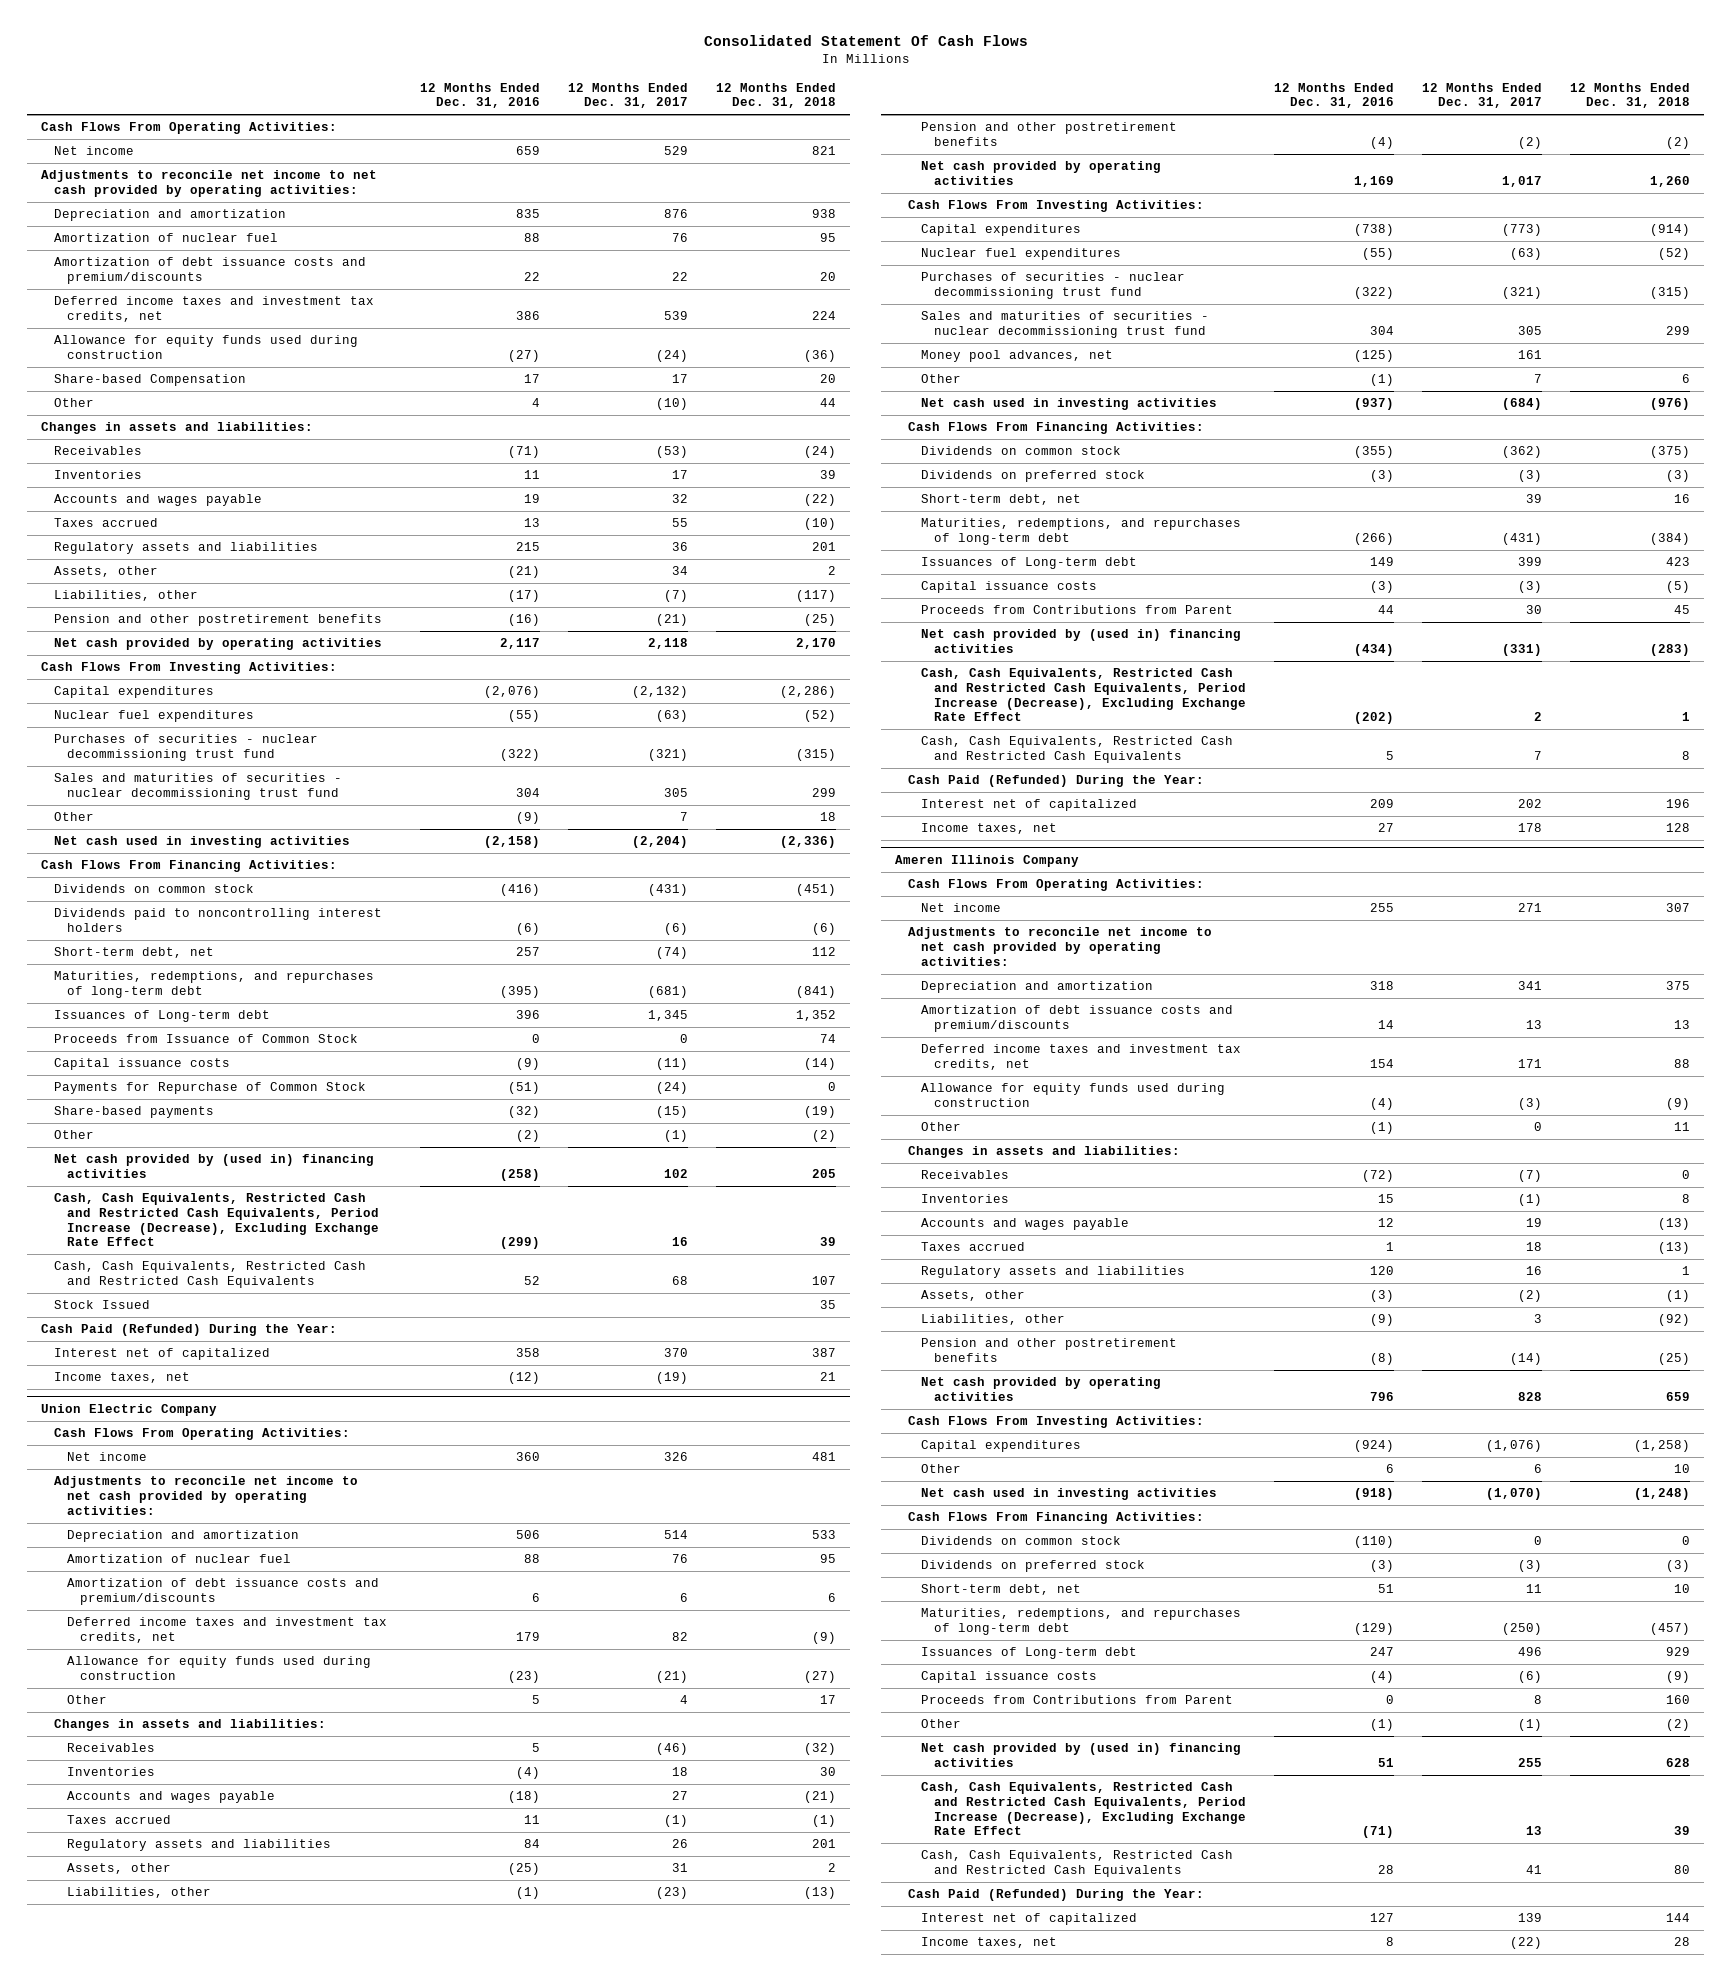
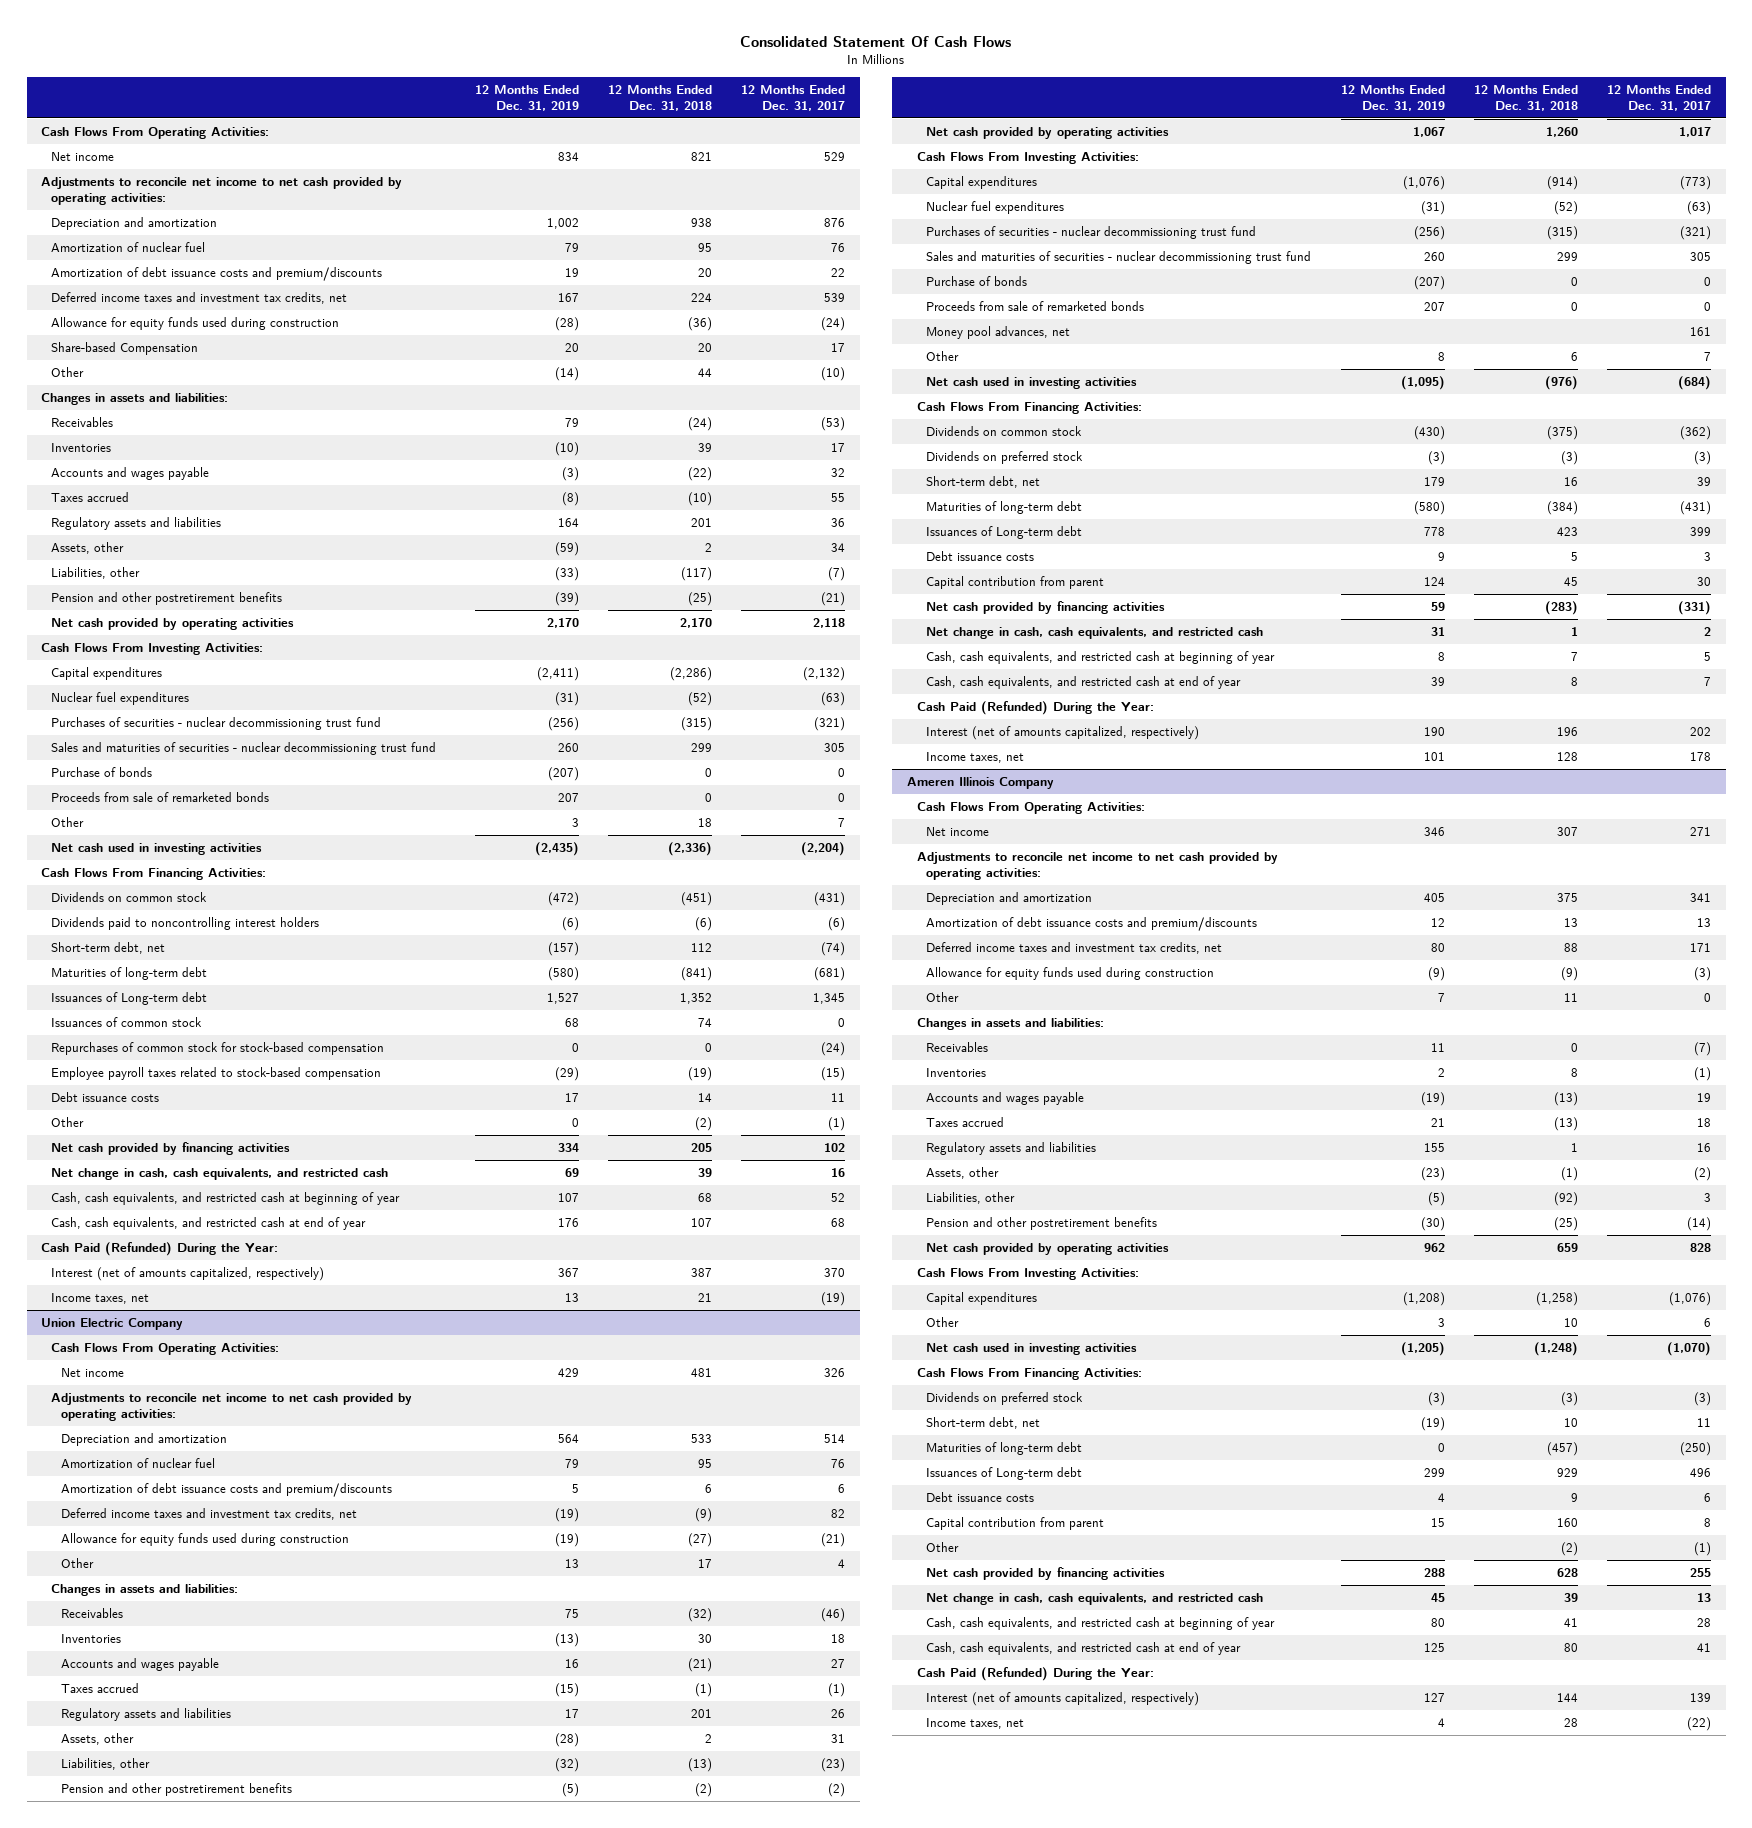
- | 12 Months Ended Dec. 31, 2016 | 12 Months Ended Dec. 31, 2017 | 12 Months Ended Dec. 31, 2018
+ | 12 Months Ended Dec. 31, 2019 | 12 Months Ended Dec. 31, 2018 | 12 Months Ended Dec. 31, 2017
+ Purchase of bonds | (207) | 0 | 0
+ Proceeds from sale of remarketed bonds | 207 | 0 | 0
- Maturities, redemptions, and repurchases of long-term debt | (395) | (681) | (841)
+ Maturities of long-term debt | (580) | (841) | (681)
- Proceeds from Issuance of Common Stock | 0 | 0 | 74
- Capital issuance costs | (9) | (11) | (14)
- Payments for Repurchase of Common Stock | (51) | (24) | 0
- Share-based payments | (32) | (15) | (19)
+ Issuances of common stock | 68 | 74 | 0
+ Repurchases of common stock for stock-based compensation | 0 | 0 | (24)
+ Employee payroll taxes related to stock-based compensation | (29) | (19) | (15)
+ Debt issuance costs | 17 | 14 | 11
- Net cash provided by (used in) financing activities | (258) | 102 | 205
- Cash, Cash Equivalents, Restricted Cash and Restricted Cash Equivalents, Period Increase (Decrease), Excluding Exchange Rate Effect | (299) | 16 | 39
- Cash, Cash Equivalents, Restricted Cash and Restricted Cash Equivalents | 52 | 68 | 107
- Stock Issued | | | 35
+ Net cash provided by financing activities | 334 | 205 | 102
+ Net change in cash, cash equivalents, and restricted cash | 69 | 39 | 16
+ Cash, cash equivalents, and restricted cash at beginning of year | 107 | 68 | 52
+ Cash, cash equivalents, and restricted cash at end of year | 176 | 107 | 68
- Interest net of capitalized | 358 | 370 | 387
+ Interest (net of amounts capitalized, respectively) | 367 | 387 | 370
@ Union Electric Company
+ Purchase of bonds | (207) | 0 | 0
+ Proceeds from sale of remarketed bonds | 207 | 0 | 0
- Maturities, redemptions, and repurchases of long-term debt | (266) | (431) | (384)
+ Maturities of long-term debt | (580) | (384) | (431)
- Capital issuance costs | (3) | (3) | (5)
- Proceeds from Contributions from Parent | 44 | 30 | 45
- Net cash provided by (used in) financing activities | (434) | (331) | (283)
- Cash, Cash Equivalents, Restricted Cash and Restricted Cash Equivalents, Period Increase (Decrease), Excluding Exchange Rate Effect | (202) | 2 | 1
- Cash, Cash Equivalents, Restricted Cash and Restricted Cash Equivalents | 5 | 7 | 8
+ Debt issuance costs | 9 | 5 | 3
+ Capital contribution from parent | 124 | 45 | 30
+ Net cash provided by financing activities | 59 | (283) | (331)
+ Net change in cash, cash equivalents, and restricted cash | 31 | 1 | 2
+ Cash, cash equivalents, and restricted cash at beginning of year | 8 | 7 | 5
+ Cash, cash equivalents, and restricted cash at end of year | 39 | 8 | 7
- Interest net of capitalized | 209 | 202 | 196
+ Interest (net of amounts capitalized, respectively) | 190 | 196 | 202
@ Ameren Illinois Company
- Dividends on common stock | (110) | 0 | 0
- Maturities, redemptions, and repurchases of long-term debt | (129) | (250) | (457)
+ Maturities of long-term debt | 0 | (457) | (250)
- Capital issuance costs | (4) | (6) | (9)
- Proceeds from Contributions from Parent | 0 | 8 | 160
+ Debt issuance costs | 4 | 9 | 6
+ Capital contribution from parent | 15 | 160 | 8
- Net cash provided by (used in) financing activities | 51 | 255 | 628
- Cash, Cash Equivalents, Restricted Cash and Restricted Cash Equivalents, Period Increase (Decrease), Excluding Exchange Rate Effect | (71) | 13 | 39
- Cash, Cash Equivalents, Restricted Cash and Restricted Cash Equivalents | 28 | 41 | 80
+ Net cash provided by financing activities | 288 | 628 | 255
+ Net change in cash, cash equivalents, and restricted cash | 45 | 39 | 13
+ Cash, cash equivalents, and restricted cash at beginning of year | 80 | 41 | 28
+ Cash, cash equivalents, and restricted cash at end of year | 125 | 80 | 41
- Interest net of capitalized | 127 | 139 | 144
+ Interest (net of amounts capitalized, respectively) | 127 | 144 | 139

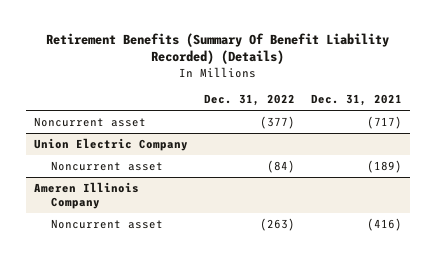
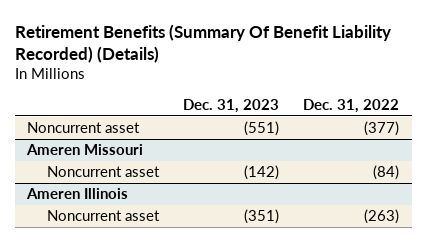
- | Dec. 31, 2022 | Dec. 31, 2021
+ | Dec. 31, 2023 | Dec. 31, 2022
- Union Electric Company
+ Ameren Missouri
- Ameren Illinois Company
+ Ameren Illinois

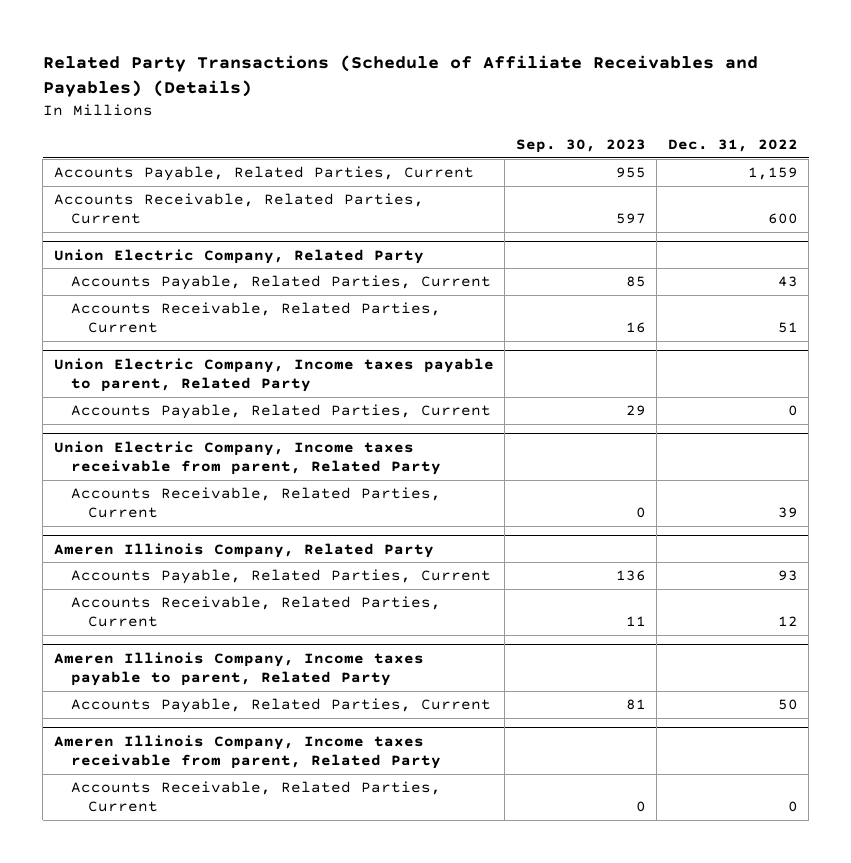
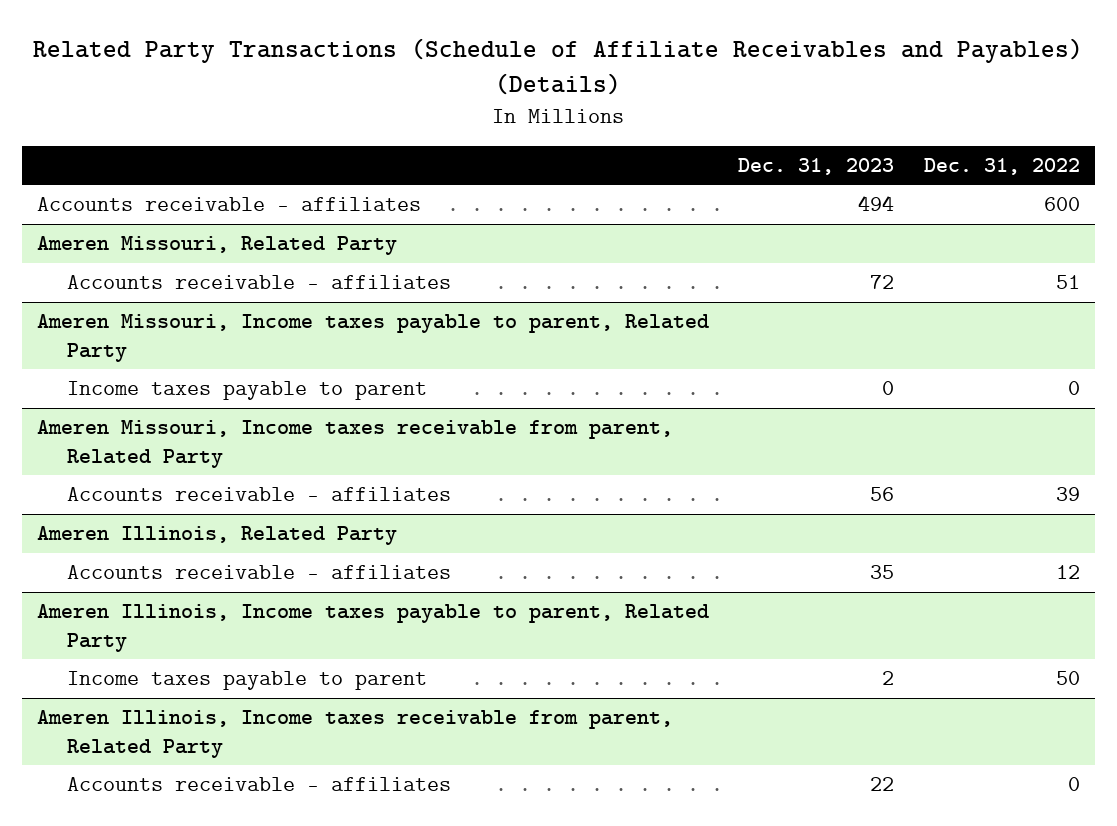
- | Sep. 30, 2023 | Dec. 31, 2022
+ | Dec. 31, 2023 | Dec. 31, 2022
- Accounts Payable, Related Parties, Current | 955 | 1,159
- Accounts Receivable, Related Parties, Current | 597 | 600
- Union Electric Company, Related Party
- Accounts Payable, Related Parties, Current | 85 | 43
- Accounts Receivable, Related Parties, Current | 16 | 51
- Union Electric Company, Income taxes payable to parent, Related Party
- Accounts Payable, Related Parties, Current | 29 | 0
- Union Electric Company, Income taxes receivable from parent, Related Party
- Accounts Receivable, Related Parties, Current | 0 | 39
- Ameren Illinois Company, Related Party
- Accounts Payable, Related Parties, Current | 136 | 93
- Accounts Receivable, Related Parties, Current | 11 | 12
- Ameren Illinois Company, Income taxes payable to parent, Related Party
- Accounts Payable, Related Parties, Current | 81 | 50
- Ameren Illinois Company, Income taxes receivable from parent, Related Party
- Accounts Receivable, Related Parties, Current | 0 | 0
+ Accounts receivable - affiliates | 494 | 600
+ Ameren Missouri, Related Party
+ Accounts receivable - affiliates | 72 | 51
+ Ameren Missouri, Income taxes payable to parent, Related Party
+ Income taxes payable to parent | 0 | 0
+ Ameren Missouri, Income taxes receivable from parent, Related Party
+ Accounts receivable - affiliates | 56 | 39
+ Ameren Illinois, Related Party
+ Accounts receivable - affiliates | 35 | 12
+ Ameren Illinois, Income taxes payable to parent, Related Party
+ Income taxes payable to parent | 2 | 50
+ Ameren Illinois, Income taxes receivable from parent, Related Party
+ Accounts receivable - affiliates | 22 | 0

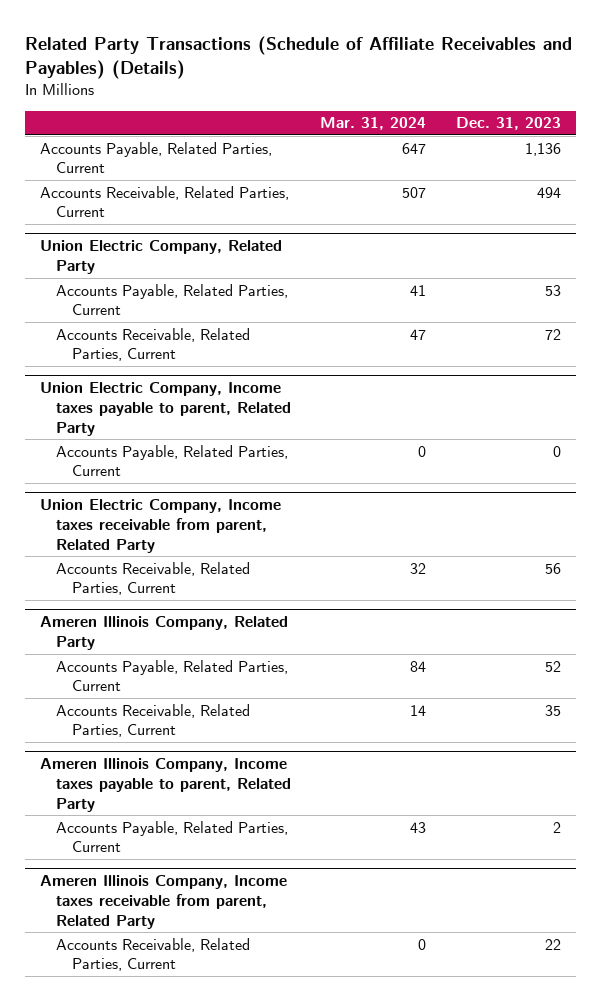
- | Dec. 31, 2023 | Dec. 31, 2022
+ | Mar. 31, 2024 | Dec. 31, 2023
- Accounts receivable - affiliates | 494 | 600
- Ameren Missouri, Related Party
- Accounts receivable - affiliates | 72 | 51
- Ameren Missouri, Income taxes payable to parent, Related Party
- Income taxes payable to parent | 0 | 0
- Ameren Missouri, Income taxes receivable from parent, Related Party
- Accounts receivable - affiliates | 56 | 39
- Ameren Illinois, Related Party
- Accounts receivable - affiliates | 35 | 12
- Ameren Illinois, Income taxes payable to parent, Related Party
- Income taxes payable to parent | 2 | 50
- Ameren Illinois, Income taxes receivable from parent, Related Party
- Accounts receivable - affiliates | 22 | 0
+ Accounts Payable, Related Parties, Current | 647 | 1,136
+ Accounts Receivable, Related Parties, Current | 507 | 494
+ Union Electric Company, Related Party
+ Accounts Payable, Related Parties, Current | 41 | 53
+ Accounts Receivable, Related Parties, Current | 47 | 72
+ Union Electric Company, Income taxes payable to parent, Related Party
+ Accounts Payable, Related Parties, Current | 0 | 0
+ Union Electric Company, Income taxes receivable from parent, Related Party
+ Accounts Receivable, Related Parties, Current | 32 | 56
+ Ameren Illinois Company, Related Party
+ Accounts Payable, Related Parties, Current | 84 | 52
+ Accounts Receivable, Related Parties, Current | 14 | 35
+ Ameren Illinois Company, Income taxes payable to parent, Related Party
+ Accounts Payable, Related Parties, Current | 43 | 2
+ Ameren Illinois Company, Income taxes receivable from parent, Related Party
+ Accounts Receivable, Related Parties, Current | 0 | 22

